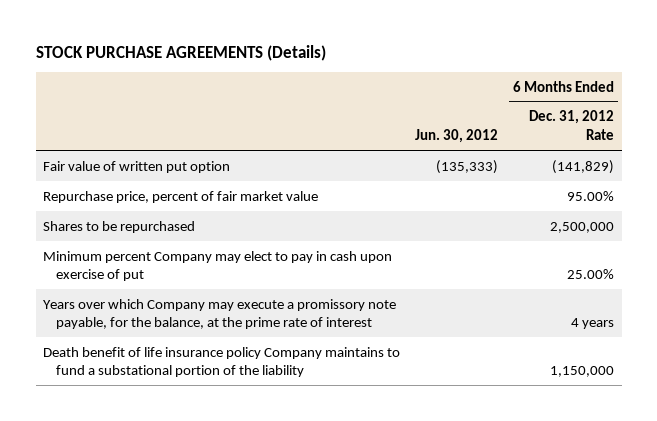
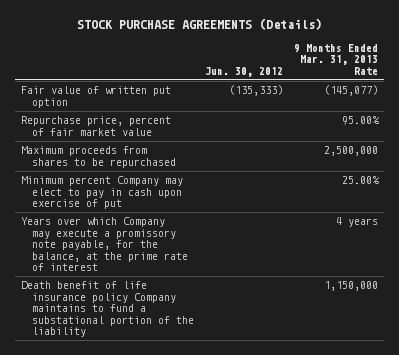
- | Jun. 30, 2012 | 6 Months Ended Dec. 31, 2012 Rate
+ | Jun. 30, 2012 | 9 Months Ended Mar. 31, 2013 Rate
- Shares to be repurchased | | 2,500,000
+ Maximum proceeds from shares to be repurchased | | 2,500,000

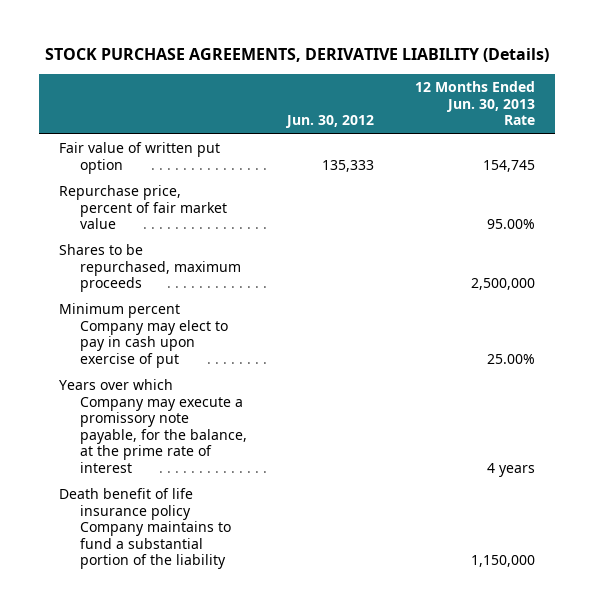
- STOCK PURCHASE AGREEMENTS (Details)
+ STOCK PURCHASE AGREEMENTS, DERIVATIVE LIABILITY (Details)
- | Jun. 30, 2012 | 9 Months Ended Mar. 31, 2013 Rate
+ | Jun. 30, 2012 | 12 Months Ended Jun. 30, 2013 Rate
- Fair value of written put option | (135,333) | (145,077)
+ Fair value of written put option | 135,333 | 154,745
- Maximum proceeds from shares to be repurchased | | 2,500,000
+ Shares to be repurchased, maximum proceeds | | 2,500,000
- Death benefit of life insurance policy Company maintains to fund a substational portion of the liability | | 1,150,000
+ Death benefit of life insurance policy Company maintains to fund a substantial portion of the liability | | 1,150,000

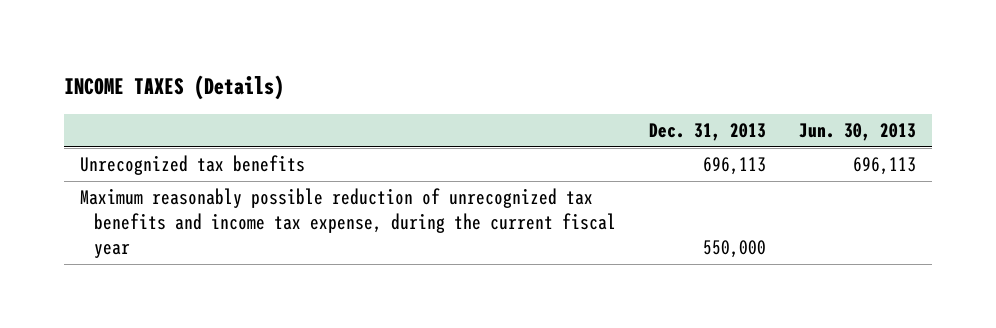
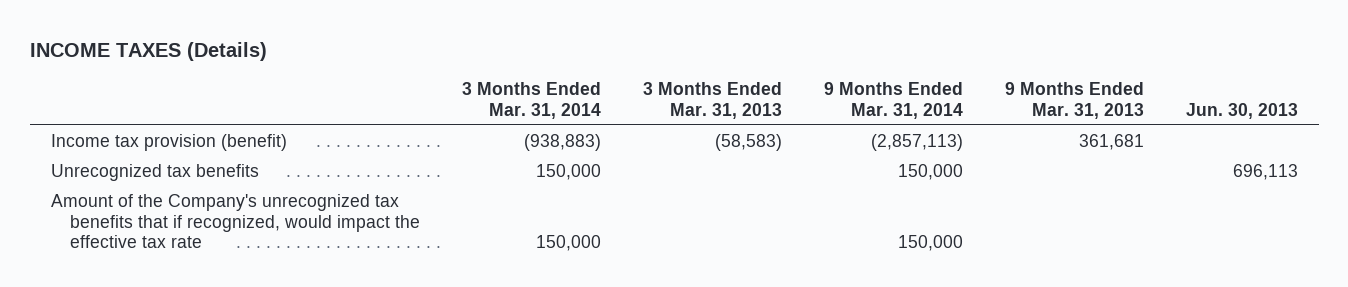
- | Dec. 31, 2013 | Jun. 30, 2013
+ | 3 Months Ended Mar. 31, 2014 | 3 Months Ended Mar. 31, 2013 | 9 Months Ended Mar. 31, 2014 | 9 Months Ended Mar. 31, 2013 | Jun. 30, 2013
+ Income tax provision (benefit) | (938,883) | (58,583) | (2,857,113) | 361,681 |
- Maximum reasonably possible reduction of unrecognized tax benefits and income tax expense, during the current fiscal year | 550,000 |
+ Amount of the Company's unrecognized tax benefits that if recognized, would impact the effective tax rate | 150,000 | | 150,000 | |

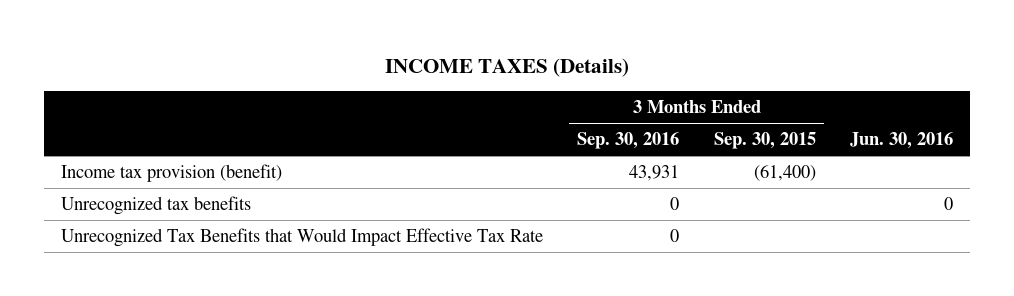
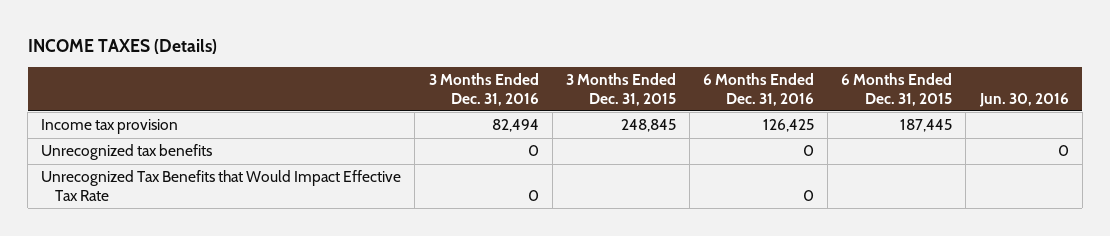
- | 3 Months Ended Sep. 30, 2016 | 3 Months Ended Sep. 30, 2015 | Jun. 30, 2016
+ | 3 Months Ended Dec. 31, 2016 | 3 Months Ended Dec. 31, 2015 | 6 Months Ended Dec. 31, 2016 | 6 Months Ended Dec. 31, 2015 | Jun. 30, 2016
- Income tax provision (benefit) | 43,931 | (61,400) |
+ Income tax provision | 82,494 | 248,845 | 126,425 | 187,445 |

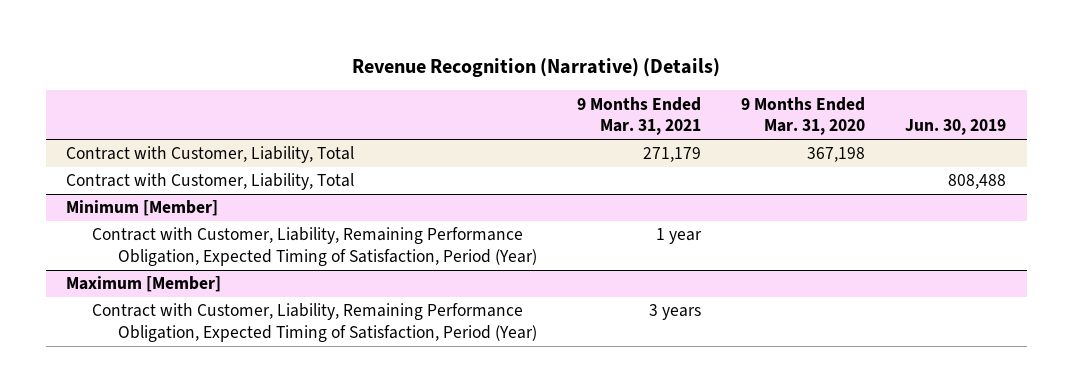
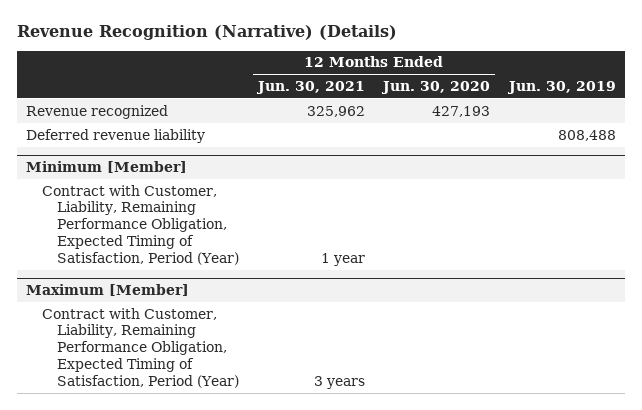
- | 9 Months Ended Mar. 31, 2021 | 9 Months Ended Mar. 31, 2020 | Jun. 30, 2019
+ | 12 Months Ended Jun. 30, 2021 | 12 Months Ended Jun. 30, 2020 | Jun. 30, 2019
- Contract with Customer, Liability, Total | 271,179 | 367,198 |
- Contract with Customer, Liability, Total | | | 808,488
+ Revenue recognized | 325,962 | 427,193 |
+ Deferred revenue liability | | | 808,488

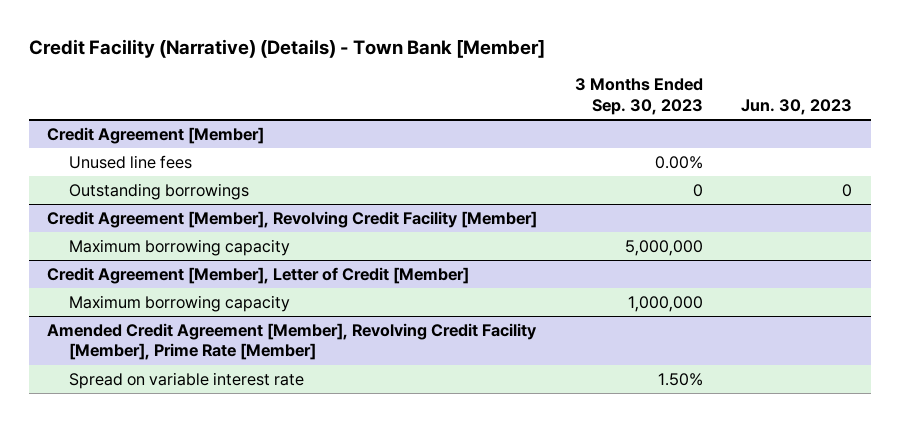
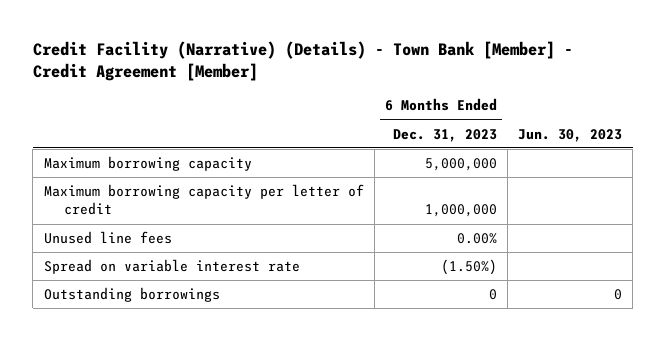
- Credit Facility (Narrative) (Details) - Town Bank [Member]
+ Credit Facility (Narrative) (Details) - Town Bank [Member] - Credit Agreement [Member]
- | 3 Months Ended Sep. 30, 2023 | Jun. 30, 2023
+ | 6 Months Ended Dec. 31, 2023 | Jun. 30, 2023
- Credit Agreement [Member]
- Unused line fees | 0.00% |
- Outstanding borrowings | 0 | 0
- Credit Agreement [Member], Revolving Credit Facility [Member]
- Maximum borrowing capacity | 5,000,000 |
- Credit Agreement [Member], Letter of Credit [Member]
- Maximum borrowing capacity | 1,000,000 |
- Amended Credit Agreement [Member], Revolving Credit Facility [Member], Prime Rate [Member]
- Spread on variable interest rate | 1.50% |
+ Maximum borrowing capacity | 5,000,000 |
+ Maximum borrowing capacity per letter of credit | 1,000,000 |
+ Unused line fees | 0.00% |
+ Spread on variable interest rate | (1.50%) |
+ Outstanding borrowings | 0 | 0

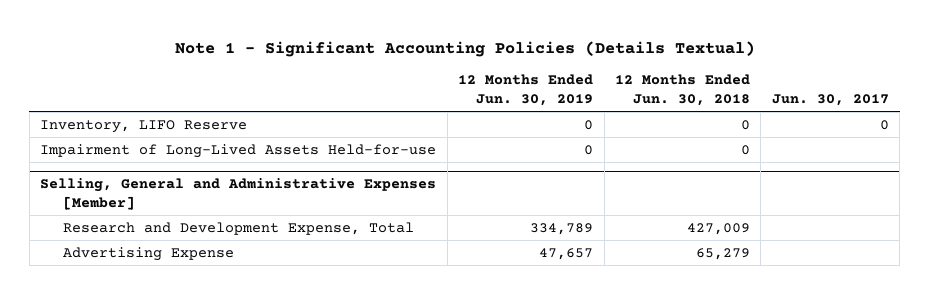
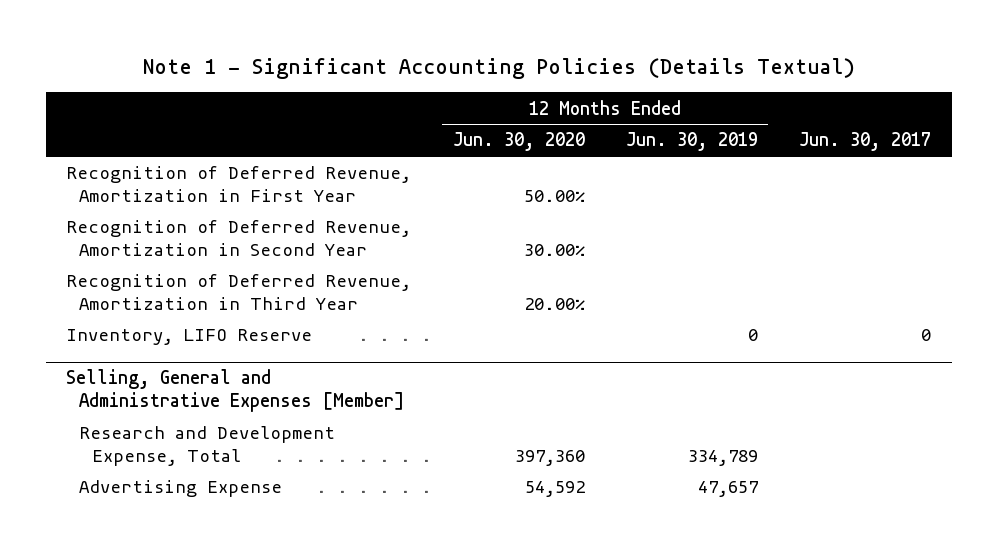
- | 12 Months Ended Jun. 30, 2019 | 12 Months Ended Jun. 30, 2018 | Jun. 30, 2017
+ | 12 Months Ended Jun. 30, 2020 | 12 Months Ended Jun. 30, 2019 | Jun. 30, 2017
+ Recognition of Deferred Revenue, Amortization in First Year | 50.00% | |
+ Recognition of Deferred Revenue, Amortization in Second Year | 30.00% | |
+ Recognition of Deferred Revenue, Amortization in Third Year | 20.00% | |
- Impairment of Long-Lived Assets Held-for-use | 0 | 0 |

